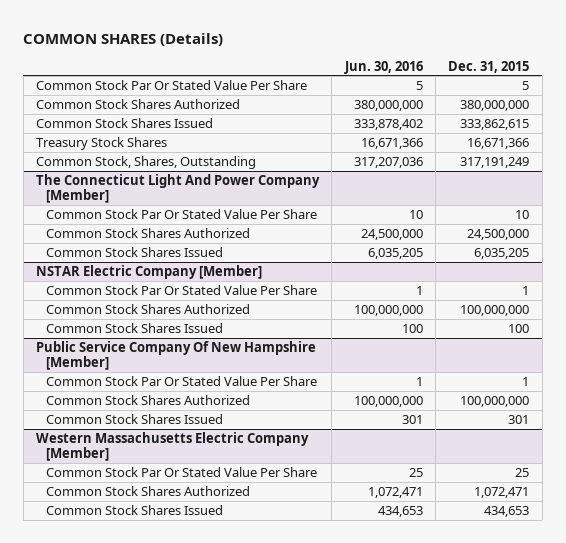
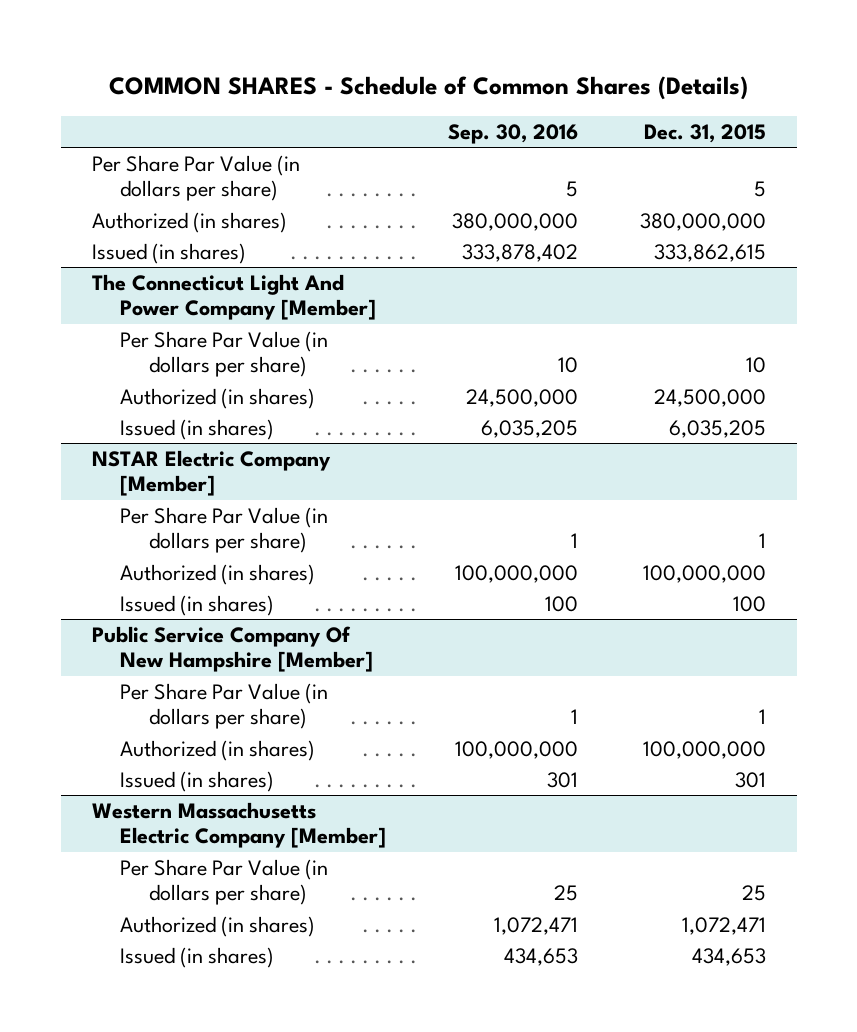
- COMMON SHARES (Details)
+ COMMON SHARES - Schedule of Common Shares (Details)
- | Jun. 30, 2016 | Dec. 31, 2015
+ | Sep. 30, 2016 | Dec. 31, 2015
- Common Stock Par Or Stated Value Per Share | 5 | 5
- Common Stock Shares Authorized | 380,000,000 | 380,000,000
- Common Stock Shares Issued | 333,878,402 | 333,862,615
- Treasury Stock Shares | 16,671,366 | 16,671,366
- Common Stock, Shares, Outstanding | 317,207,036 | 317,191,249
+ Per Share Par Value (in dollars per share) | 5 | 5
+ Authorized (in shares) | 380,000,000 | 380,000,000
+ Issued (in shares) | 333,878,402 | 333,862,615
@ The Connecticut Light And Power Company [Member]
- Common Stock Par Or Stated Value Per Share | 10 | 10
- Common Stock Shares Authorized | 24,500,000 | 24,500,000
- Common Stock Shares Issued | 6,035,205 | 6,035,205
+ Per Share Par Value (in dollars per share) | 10 | 10
+ Authorized (in shares) | 24,500,000 | 24,500,000
+ Issued (in shares) | 6,035,205 | 6,035,205
@ NSTAR Electric Company [Member]
- Common Stock Par Or Stated Value Per Share | 1 | 1
- Common Stock Shares Authorized | 100,000,000 | 100,000,000
- Common Stock Shares Issued | 100 | 100
+ Per Share Par Value (in dollars per share) | 1 | 1
+ Authorized (in shares) | 100,000,000 | 100,000,000
+ Issued (in shares) | 100 | 100
@ Public Service Company Of New Hampshire [Member]
- Common Stock Par Or Stated Value Per Share | 1 | 1
- Common Stock Shares Authorized | 100,000,000 | 100,000,000
- Common Stock Shares Issued | 301 | 301
+ Per Share Par Value (in dollars per share) | 1 | 1
+ Authorized (in shares) | 100,000,000 | 100,000,000
+ Issued (in shares) | 301 | 301
@ Western Massachusetts Electric Company [Member]
- Common Stock Par Or Stated Value Per Share | 25 | 25
- Common Stock Shares Authorized | 1,072,471 | 1,072,471
- Common Stock Shares Issued | 434,653 | 434,653
+ Per Share Par Value (in dollars per share) | 25 | 25
+ Authorized (in shares) | 1,072,471 | 1,072,471
+ Issued (in shares) | 434,653 | 434,653

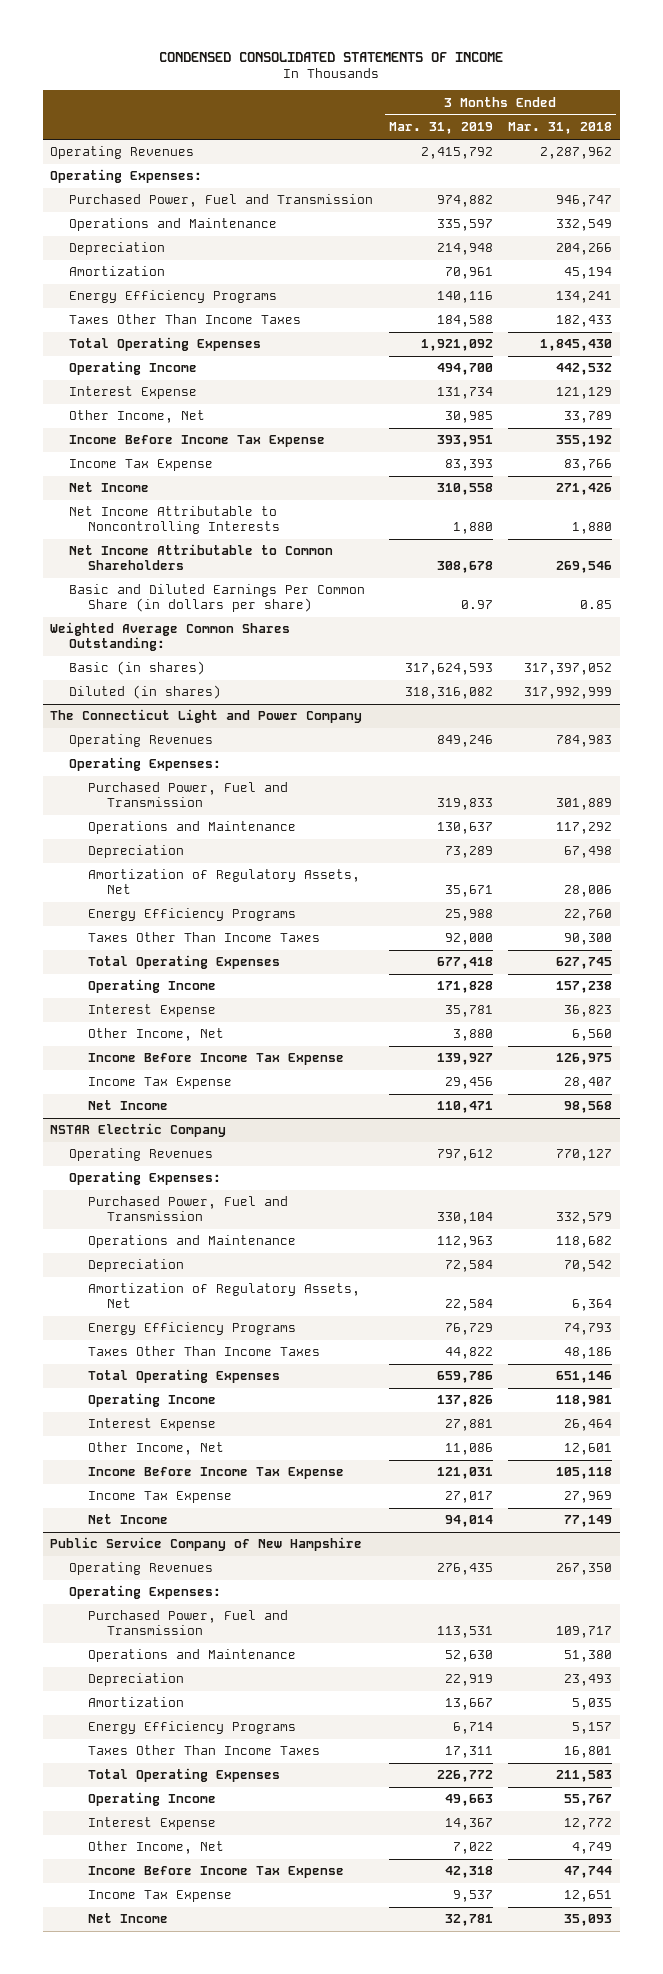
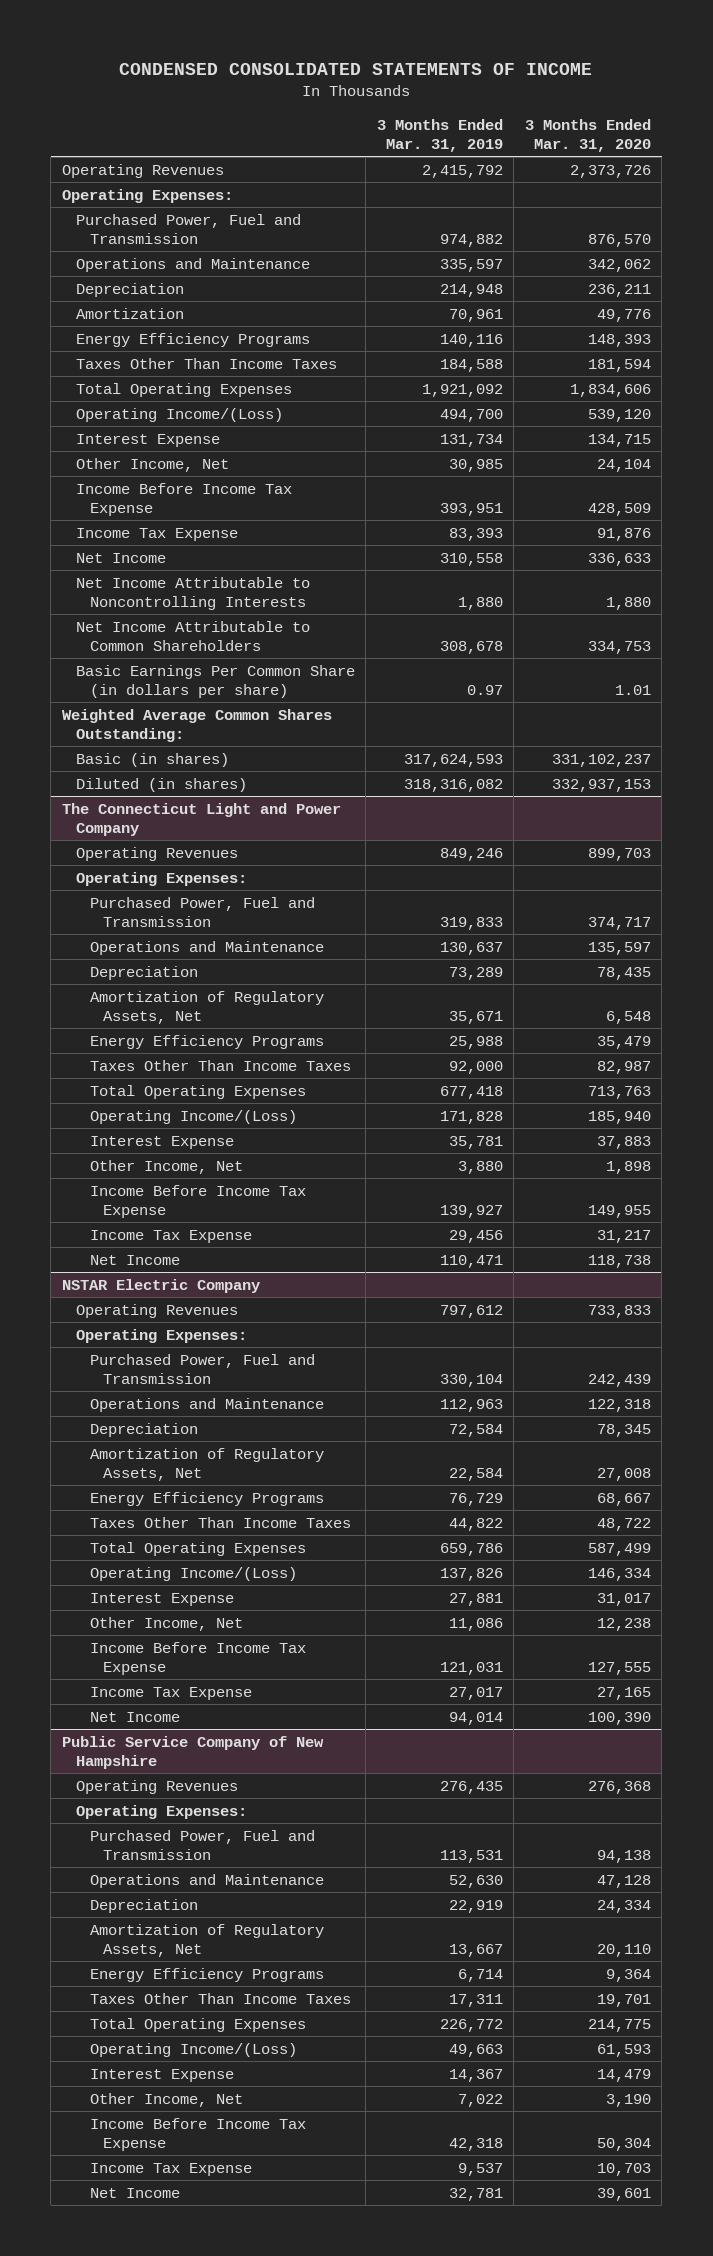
- | 3 Months Ended Mar. 31, 2019 | 3 Months Ended Mar. 31, 2018
+ | 3 Months Ended Mar. 31, 2019 | 3 Months Ended Mar. 31, 2020
- Operating Income | 494,700 | 442,532
+ Operating Income/(Loss) | 494,700 | 539,120
- Basic and Diluted Earnings Per Common Share (in dollars per share) | 0.97 | 0.85
+ Basic Earnings Per Common Share (in dollars per share) | 0.97 | 1.01
@ The Connecticut Light and Power Company
- Operating Income | 171,828 | 157,238
+ Operating Income/(Loss) | 171,828 | 185,940
@ NSTAR Electric Company
- Operating Income | 137,826 | 118,981
+ Operating Income/(Loss) | 137,826 | 146,334
@ Public Service Company of New Hampshire
- Amortization | 13,667 | 5,035
+ Amortization of Regulatory Assets, Net | 13,667 | 20,110
- Operating Income | 49,663 | 55,767
+ Operating Income/(Loss) | 49,663 | 61,593

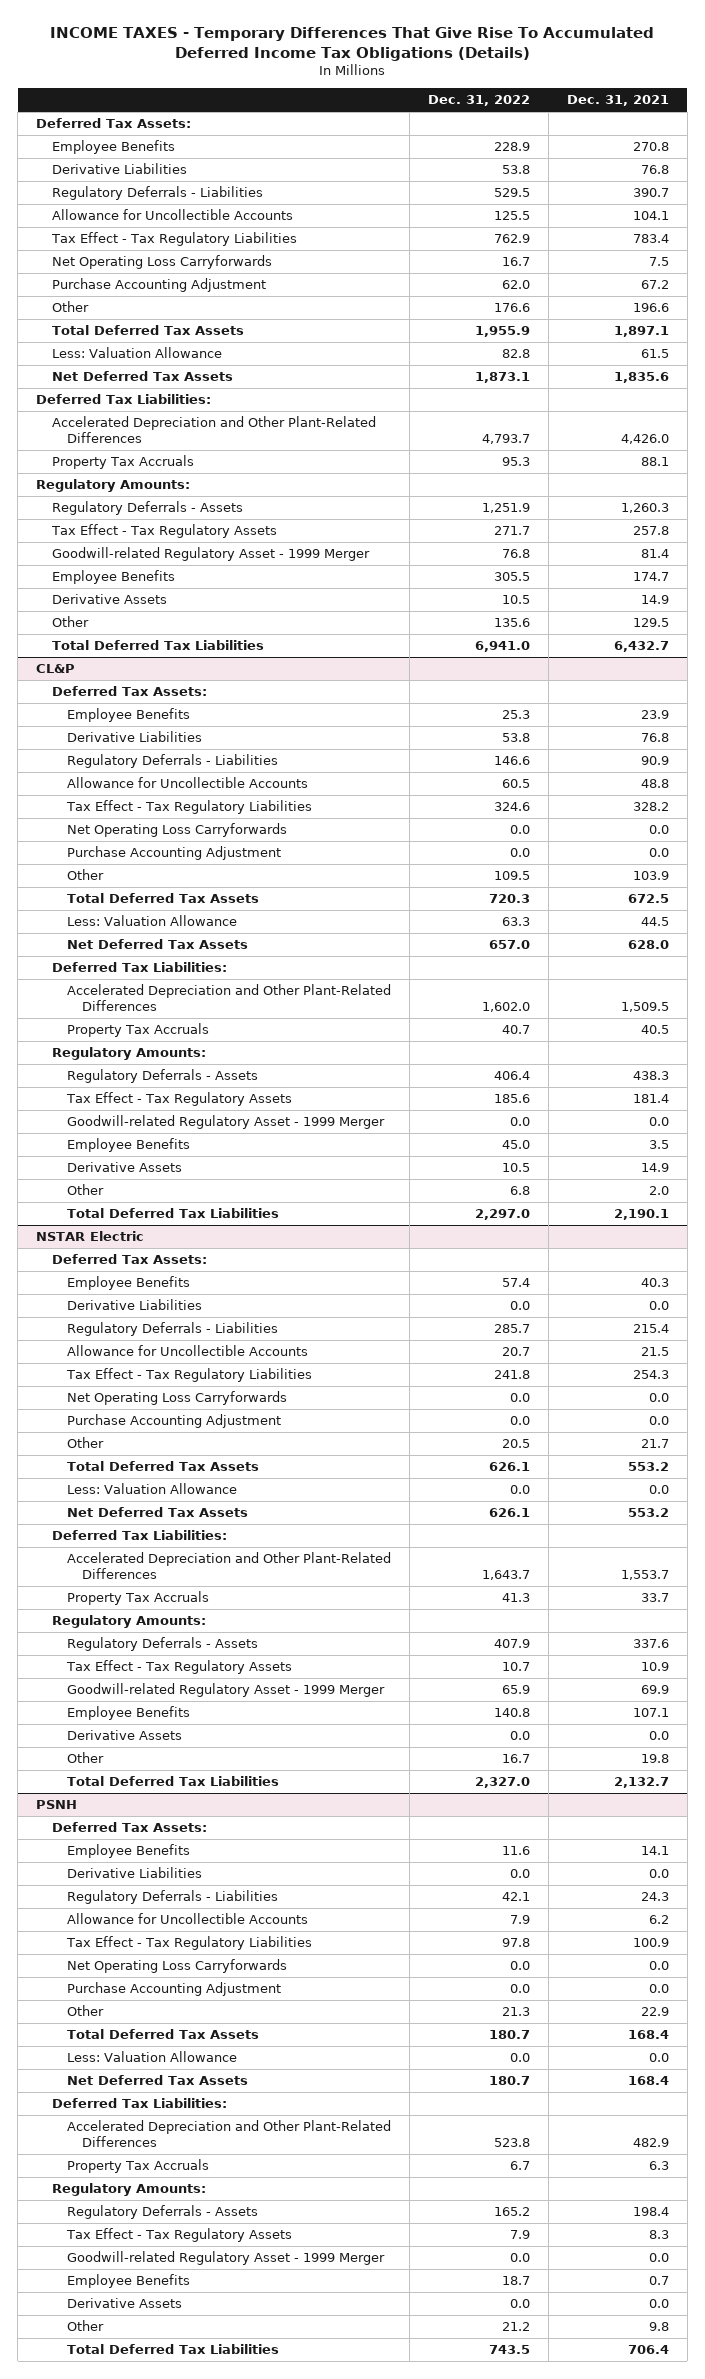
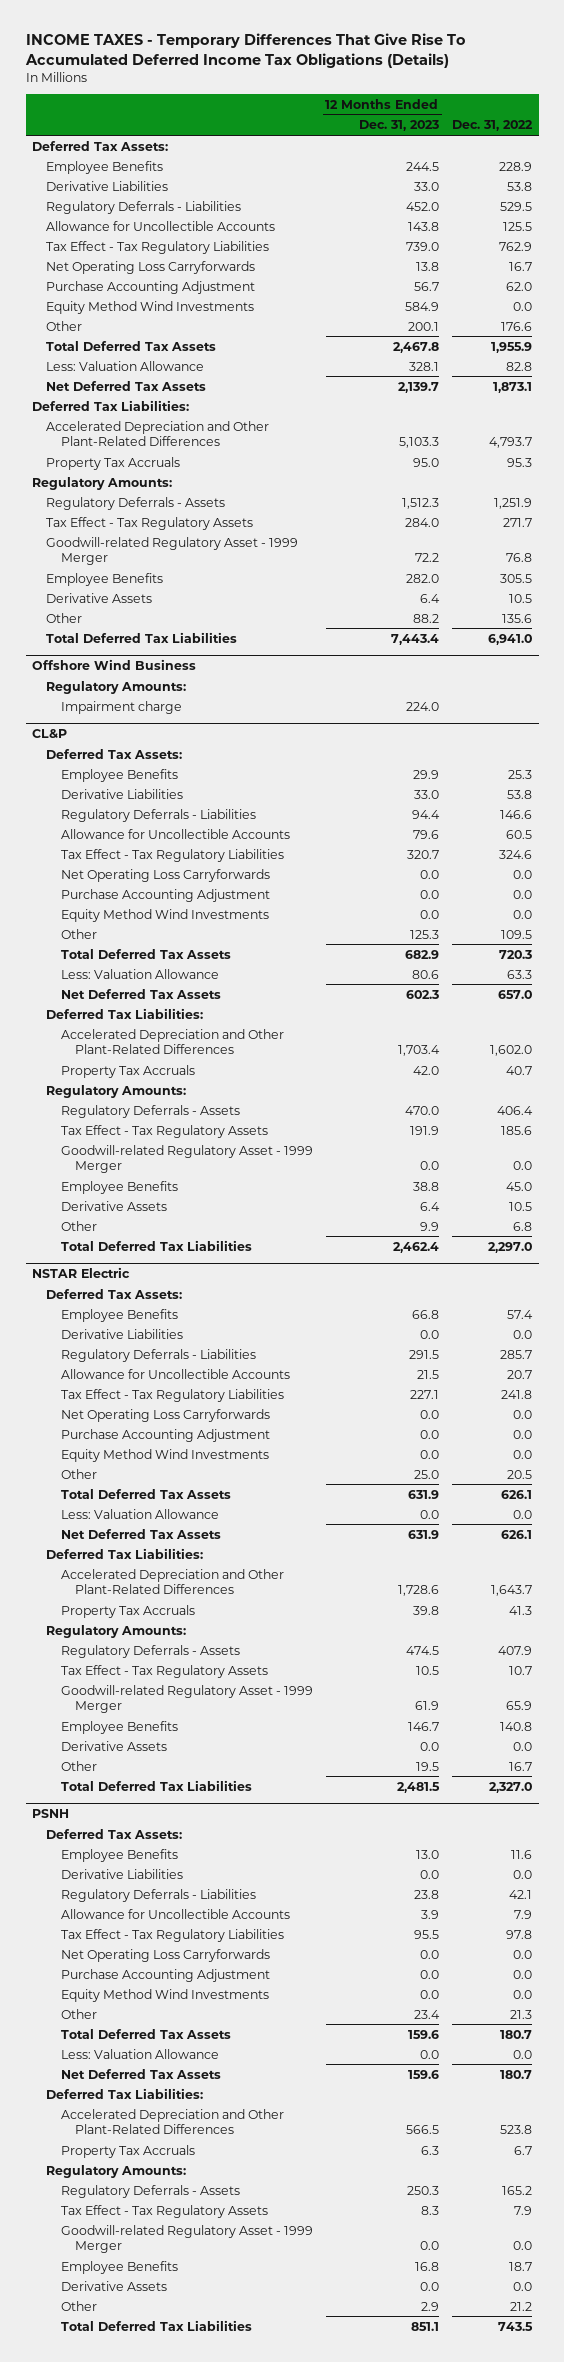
- | Dec. 31, 2022 | Dec. 31, 2021
+ | 12 Months Ended Dec. 31, 2023 | Dec. 31, 2022
+ Equity Method Wind Investments | 584.9 | 0.0
+ Offshore Wind Business
+ Regulatory Amounts:
+ Impairment charge | 224.0 |
@ CL&P
+ Equity Method Wind Investments | 0.0 | 0.0
@ NSTAR Electric
+ Equity Method Wind Investments | 0.0 | 0.0
@ PSNH
+ Equity Method Wind Investments | 0.0 | 0.0

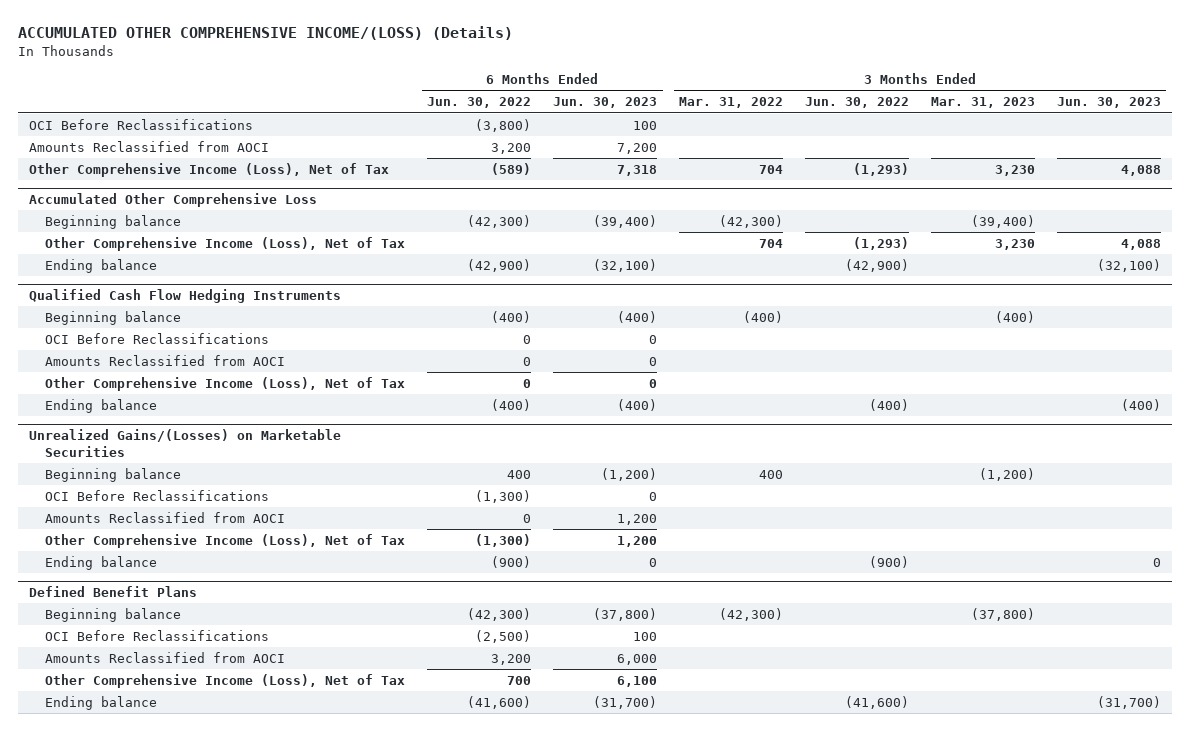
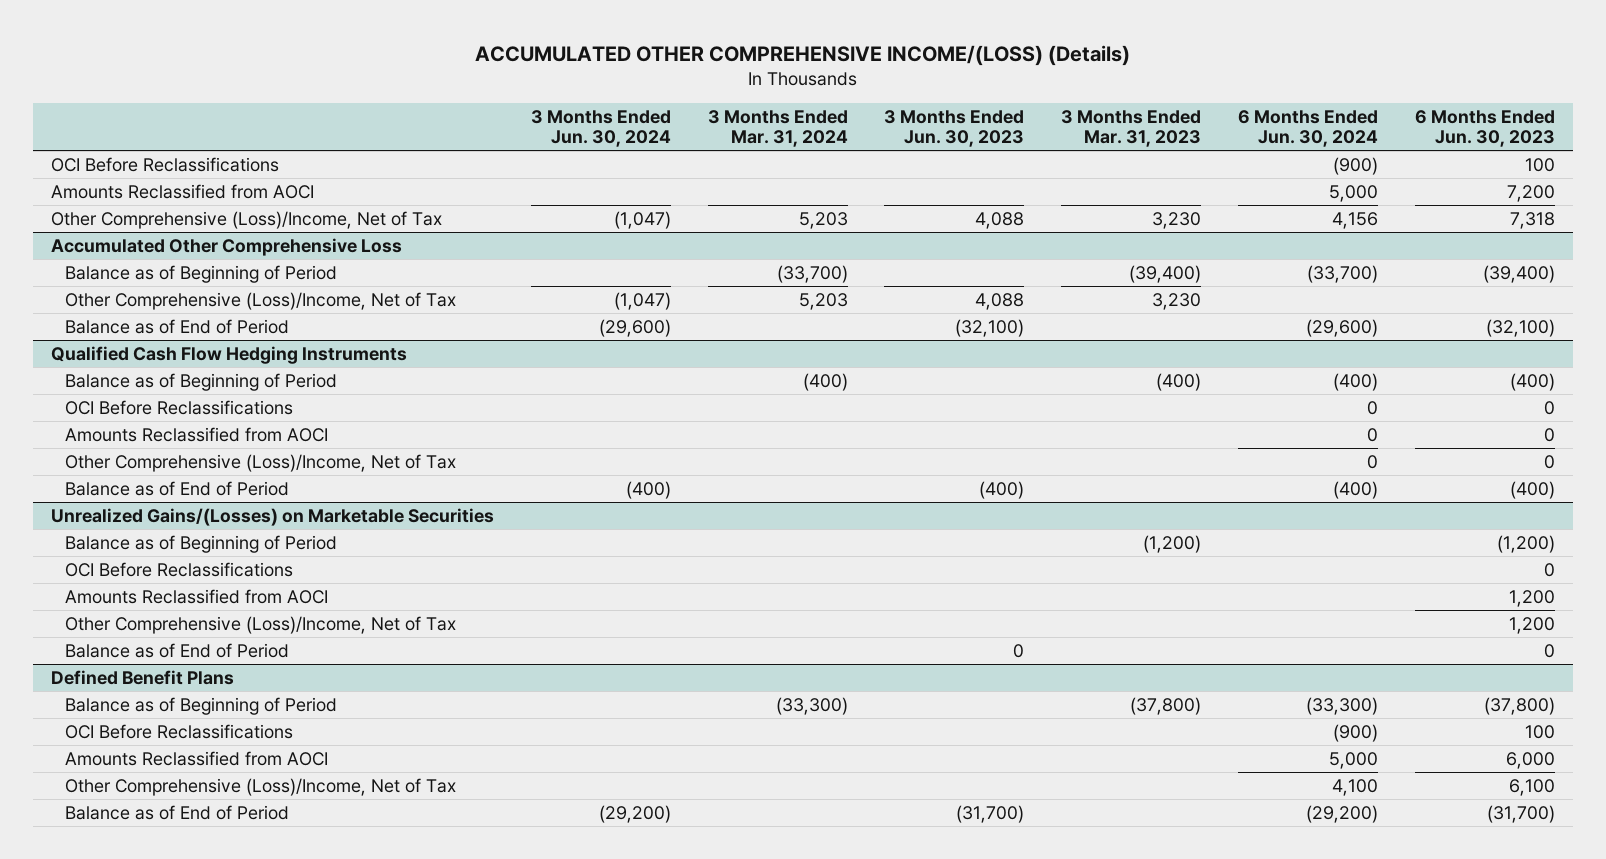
- | 6 Months Ended Jun. 30, 2022 | 6 Months Ended Jun. 30, 2023 | 3 Months Ended Mar. 31, 2022 | 3 Months Ended Jun. 30, 2022 | 3 Months Ended Mar. 31, 2023 | 3 Months Ended Jun. 30, 2023
+ | 3 Months Ended Jun. 30, 2024 | 3 Months Ended Mar. 31, 2024 | 3 Months Ended Jun. 30, 2023 | 3 Months Ended Mar. 31, 2023 | 6 Months Ended Jun. 30, 2024 | 6 Months Ended Jun. 30, 2023
- Other Comprehensive Income (Loss), Net of Tax | (589) | 7,318 | 704 | (1,293) | 3,230 | 4,088
+ Other Comprehensive (Loss)/Income, Net of Tax | (1,047) | 5,203 | 4,088 | 3,230 | 4,156 | 7,318
@ Accumulated Other Comprehensive Loss
- Beginning balance | (42,300) | (39,400) | (42,300) | | (39,400) |
- Other Comprehensive Income (Loss), Net of Tax | | | 704 | (1,293) | 3,230 | 4,088
- Ending balance | (42,900) | (32,100) | | (42,900) | | (32,100)
+ Balance as of Beginning of Period | | (33,700) | | (39,400) | (33,700) | (39,400)
+ Other Comprehensive (Loss)/Income, Net of Tax | (1,047) | 5,203 | 4,088 | 3,230 | |
+ Balance as of End of Period | (29,600) | | (32,100) | | (29,600) | (32,100)
@ Qualified Cash Flow Hedging Instruments
- Beginning balance | (400) | (400) | (400) | | (400) |
+ Balance as of Beginning of Period | | (400) | | (400) | (400) | (400)
- Other Comprehensive Income (Loss), Net of Tax | 0 | 0 | | | |
- Ending balance | (400) | (400) | | (400) | | (400)
+ Other Comprehensive (Loss)/Income, Net of Tax | | | | | 0 | 0
+ Balance as of End of Period | (400) | | (400) | | (400) | (400)
@ Unrealized Gains/(Losses) on Marketable Securities
- Beginning balance | 400 | (1,200) | 400 | | (1,200) |
+ Balance as of Beginning of Period | | | | (1,200) | | (1,200)
- Other Comprehensive Income (Loss), Net of Tax | (1,300) | 1,200 | | | |
- Ending balance | (900) | 0 | | (900) | | 0
+ Other Comprehensive (Loss)/Income, Net of Tax | | | | | | 1,200
+ Balance as of End of Period | | | 0 | | | 0
@ Defined Benefit Plans
- Beginning balance | (42,300) | (37,800) | (42,300) | | (37,800) |
+ Balance as of Beginning of Period | | (33,300) | | (37,800) | (33,300) | (37,800)
- Other Comprehensive Income (Loss), Net of Tax | 700 | 6,100 | | | |
- Ending balance | (41,600) | (31,700) | | (41,600) | | (31,700)
+ Other Comprehensive (Loss)/Income, Net of Tax | | | | | 4,100 | 6,100
+ Balance as of End of Period | (29,200) | | (31,700) | | (29,200) | (31,700)

